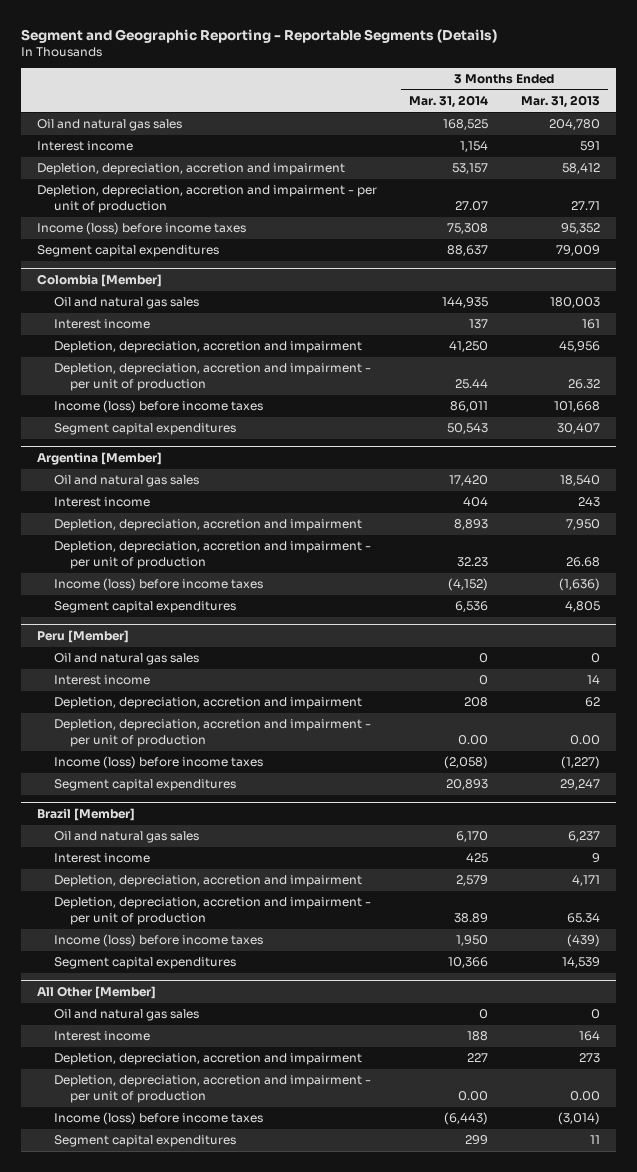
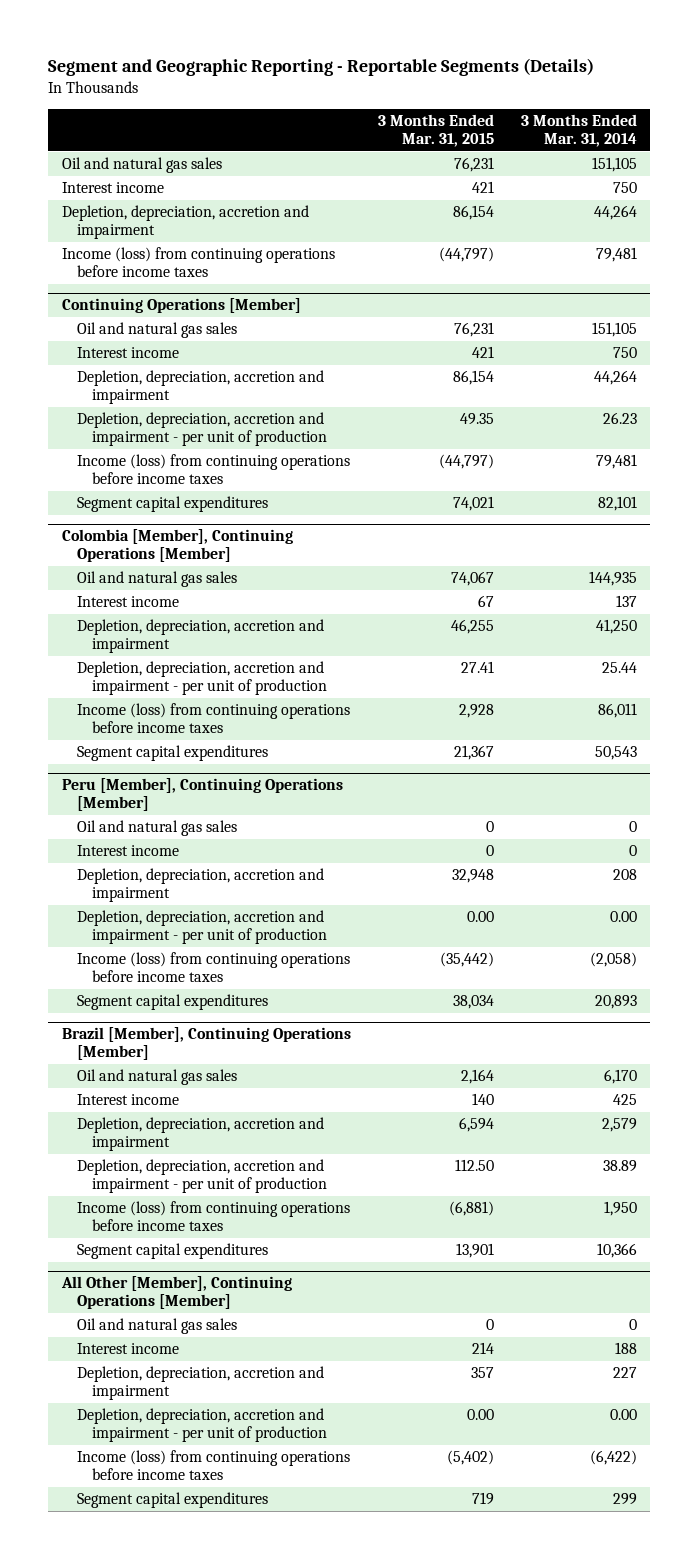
- | 3 Months Ended Mar. 31, 2014 | 3 Months Ended Mar. 31, 2013
+ | 3 Months Ended Mar. 31, 2015 | 3 Months Ended Mar. 31, 2014
- Oil and natural gas sales | 168,525 | 204,780
- Interest income | 1,154 | 591
- Depletion, depreciation, accretion and impairment | 53,157 | 58,412
- Depletion, depreciation, accretion and impairment - per unit of production | 27.07 | 27.71
- Income (loss) before income taxes | 75,308 | 95,352
- Segment capital expenditures | 88,637 | 79,009
- Colombia [Member]
+ Oil and natural gas sales | 76,231 | 151,105
+ Interest income | 421 | 750
+ Depletion, depreciation, accretion and impairment | 86,154 | 44,264
+ Income (loss) from continuing operations before income taxes | (44,797) | 79,481
+ Continuing Operations [Member]
+ Oil and natural gas sales | 76,231 | 151,105
+ Interest income | 421 | 750
+ Depletion, depreciation, accretion and impairment | 86,154 | 44,264
+ Depletion, depreciation, accretion and impairment - per unit of production | 49.35 | 26.23
+ Income (loss) from continuing operations before income taxes | (44,797) | 79,481
+ Segment capital expenditures | 74,021 | 82,101
+ Colombia [Member], Continuing Operations [Member]
- Income (loss) before income taxes | 86,011 | 101,668
+ Income (loss) from continuing operations before income taxes | 2,928 | 86,011
- Argentina [Member]
- Oil and natural gas sales | 17,420 | 18,540
- Interest income | 404 | 243
- Depletion, depreciation, accretion and impairment | 8,893 | 7,950
- Depletion, depreciation, accretion and impairment - per unit of production | 32.23 | 26.68
- Income (loss) before income taxes | (4,152) | (1,636)
- Segment capital expenditures | 6,536 | 4,805
- Peru [Member]
+ Peru [Member], Continuing Operations [Member]
- Income (loss) before income taxes | (2,058) | (1,227)
+ Income (loss) from continuing operations before income taxes | (35,442) | (2,058)
- Brazil [Member]
+ Brazil [Member], Continuing Operations [Member]
- Income (loss) before income taxes | 1,950 | (439)
+ Income (loss) from continuing operations before income taxes | (6,881) | 1,950
- All Other [Member]
+ All Other [Member], Continuing Operations [Member]
- Income (loss) before income taxes | (6,443) | (3,014)
+ Income (loss) from continuing operations before income taxes | (5,402) | (6,422)

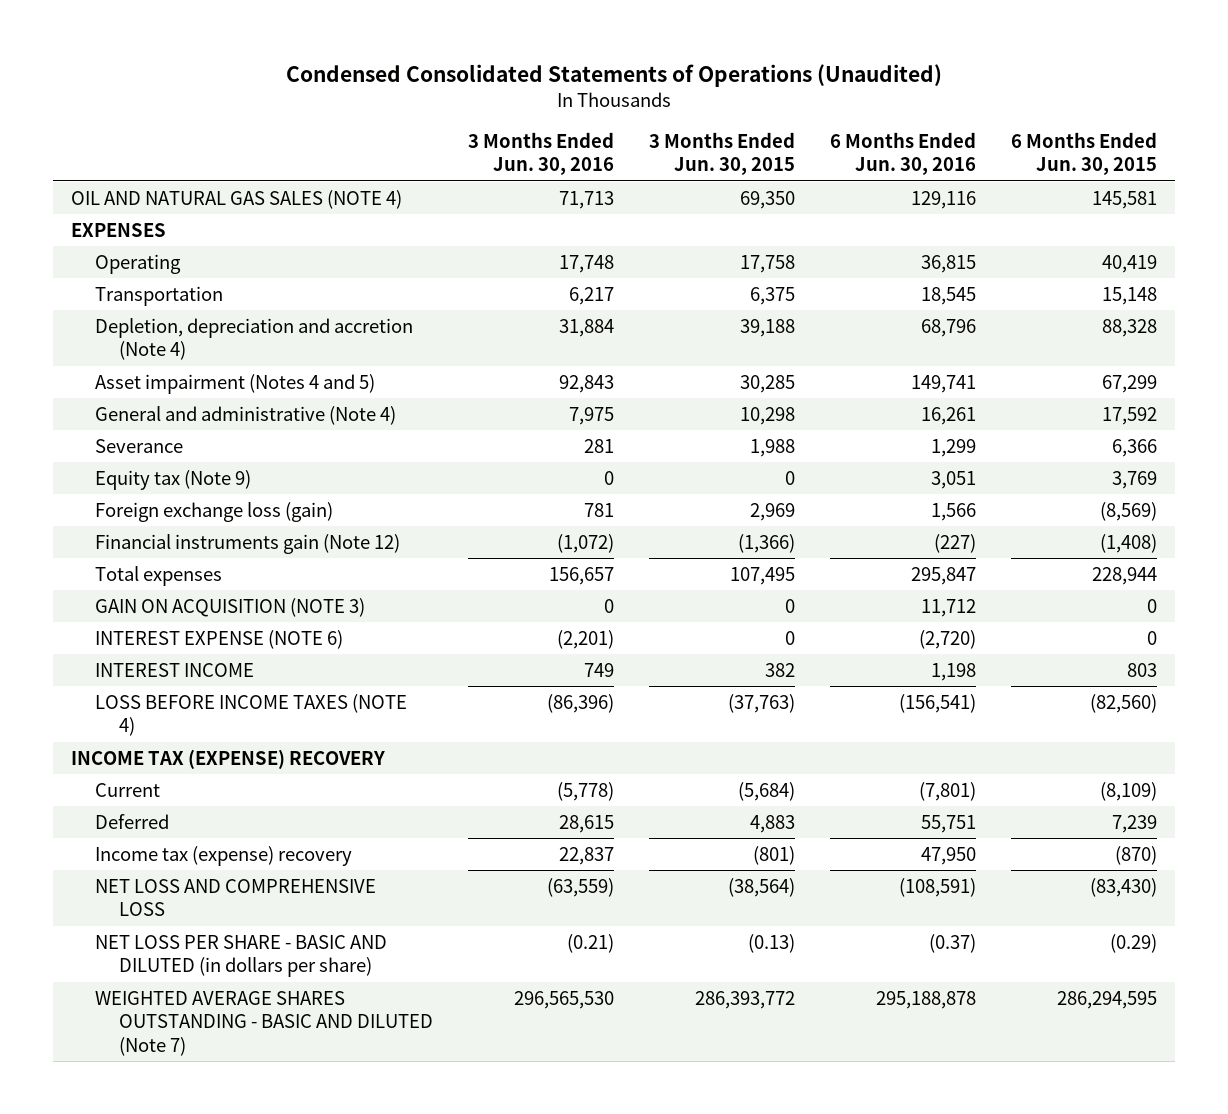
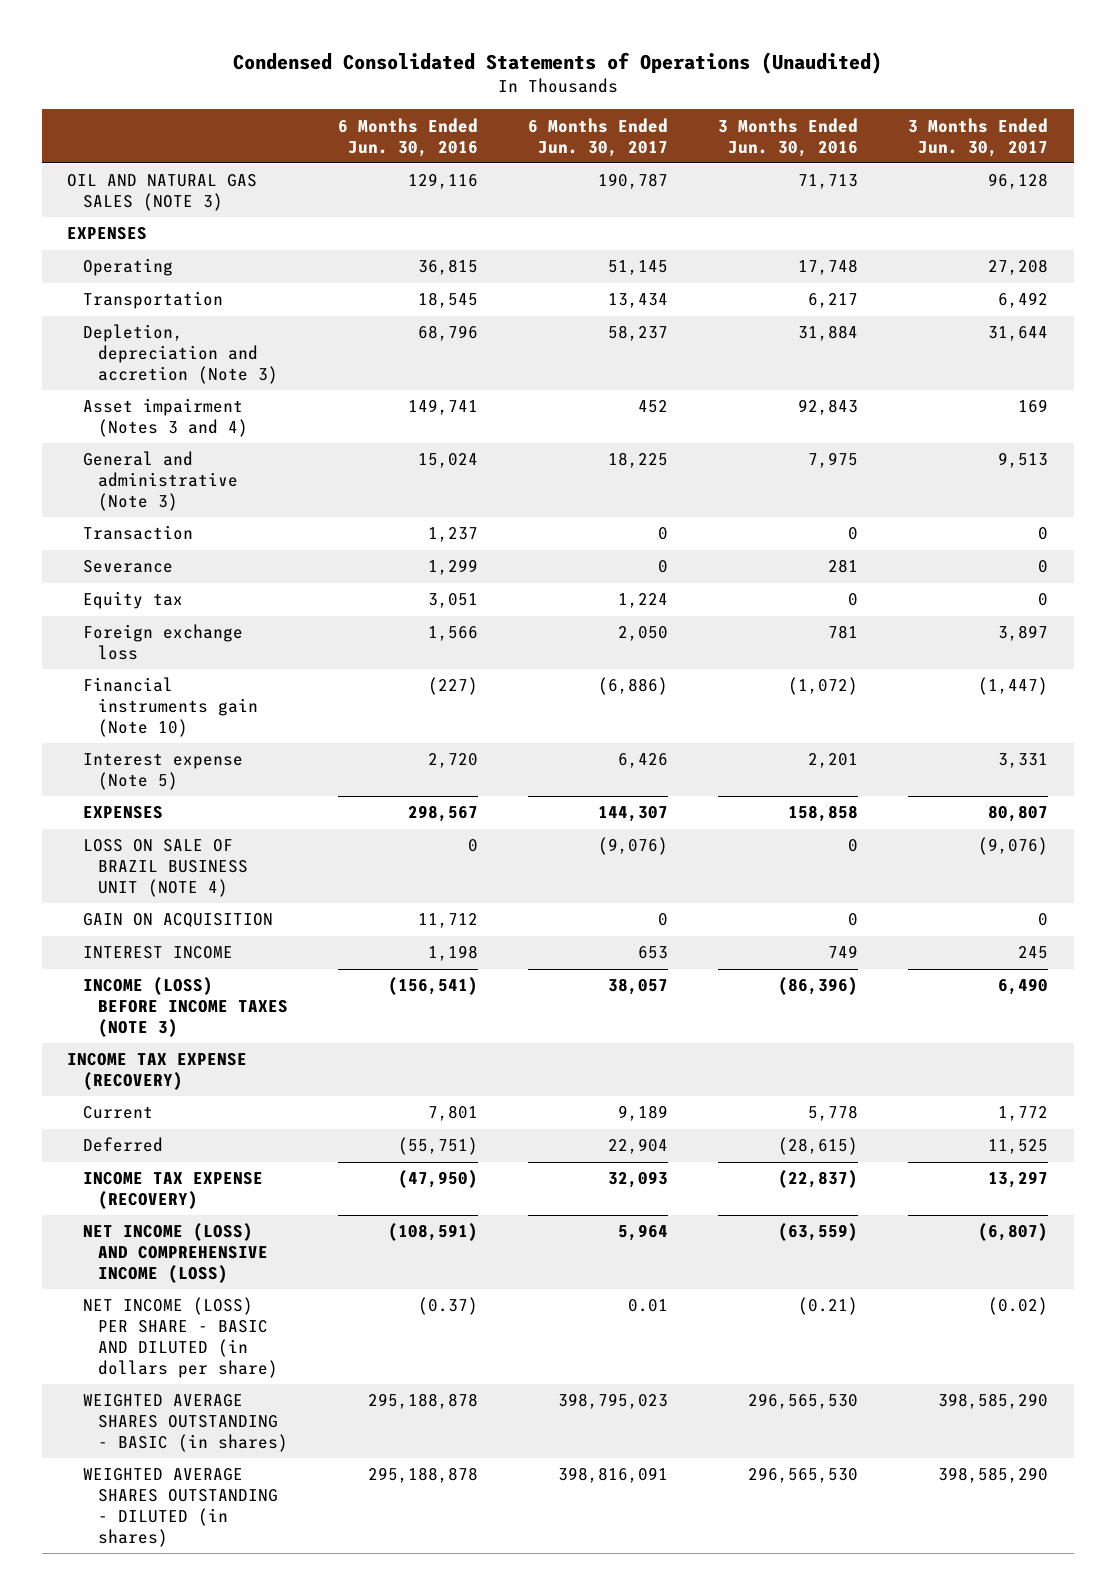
- | 3 Months Ended Jun. 30, 2016 | 3 Months Ended Jun. 30, 2015 | 6 Months Ended Jun. 30, 2016 | 6 Months Ended Jun. 30, 2015
+ | 6 Months Ended Jun. 30, 2016 | 6 Months Ended Jun. 30, 2017 | 3 Months Ended Jun. 30, 2016 | 3 Months Ended Jun. 30, 2017
- OIL AND NATURAL GAS SALES (NOTE 4) | 71,713 | 69,350 | 129,116 | 145,581
+ OIL AND NATURAL GAS SALES (NOTE 3) | 129,116 | 190,787 | 71,713 | 96,128
- Depletion, depreciation and accretion (Note 4) | 31,884 | 39,188 | 68,796 | 88,328
- Asset impairment (Notes 4 and 5) | 92,843 | 30,285 | 149,741 | 67,299
- General and administrative (Note 4) | 7,975 | 10,298 | 16,261 | 17,592
+ Depletion, depreciation and accretion (Note 3) | 68,796 | 58,237 | 31,884 | 31,644
+ Asset impairment (Notes 3 and 4) | 149,741 | 452 | 92,843 | 169
+ General and administrative (Note 3) | 15,024 | 18,225 | 7,975 | 9,513
+ Transaction | 1,237 | 0 | 0 | 0
- Equity tax (Note 9) | 0 | 0 | 3,051 | 3,769
- Foreign exchange loss (gain) | 781 | 2,969 | 1,566 | (8,569)
- Financial instruments gain (Note 12) | (1,072) | (1,366) | (227) | (1,408)
- Total expenses | 156,657 | 107,495 | 295,847 | 228,944
- GAIN ON ACQUISITION (NOTE 3) | 0 | 0 | 11,712 | 0
- INTEREST EXPENSE (NOTE 6) | (2,201) | 0 | (2,720) | 0
+ Equity tax | 3,051 | 1,224 | 0 | 0
+ Foreign exchange loss | 1,566 | 2,050 | 781 | 3,897
+ Financial instruments gain (Note 10) | (227) | (6,886) | (1,072) | (1,447)
+ Interest expense (Note 5) | 2,720 | 6,426 | 2,201 | 3,331
+ EXPENSES | 298,567 | 144,307 | 158,858 | 80,807
+ LOSS ON SALE OF BRAZIL BUSINESS UNIT (NOTE 4) | 0 | (9,076) | 0 | (9,076)
+ GAIN ON ACQUISITION | 11,712 | 0 | 0 | 0
- LOSS BEFORE INCOME TAXES (NOTE 4) | (86,396) | (37,763) | (156,541) | (82,560)
- INCOME TAX (EXPENSE) RECOVERY
- Current | (5,778) | (5,684) | (7,801) | (8,109)
- Deferred | 28,615 | 4,883 | 55,751 | 7,239
- Income tax (expense) recovery | 22,837 | (801) | 47,950 | (870)
- NET LOSS AND COMPREHENSIVE LOSS | (63,559) | (38,564) | (108,591) | (83,430)
- NET LOSS PER SHARE - BASIC AND DILUTED (in dollars per share) | (0.21) | (0.13) | (0.37) | (0.29)
- WEIGHTED AVERAGE SHARES OUTSTANDING - BASIC AND DILUTED (Note 7) | 296,565,530 | 286,393,772 | 295,188,878 | 286,294,595
+ INCOME (LOSS) BEFORE INCOME TAXES (NOTE 3) | (156,541) | 38,057 | (86,396) | 6,490
+ INCOME TAX EXPENSE (RECOVERY)
+ Current | 7,801 | 9,189 | 5,778 | 1,772
+ Deferred | (55,751) | 22,904 | (28,615) | 11,525
+ INCOME TAX EXPENSE (RECOVERY) | (47,950) | 32,093 | (22,837) | 13,297
+ NET INCOME (LOSS) AND COMPREHENSIVE INCOME (LOSS) | (108,591) | 5,964 | (63,559) | (6,807)
+ NET INCOME (LOSS) PER SHARE - BASIC AND DILUTED (in dollars per share) | (0.37) | 0.01 | (0.21) | (0.02)
+ WEIGHTED AVERAGE SHARES OUTSTANDING - BASIC (in shares) | 295,188,878 | 398,795,023 | 296,565,530 | 398,585,290
+ WEIGHTED AVERAGE SHARES OUTSTANDING - DILUTED (in shares) | 295,188,878 | 398,816,091 | 296,565,530 | 398,585,290

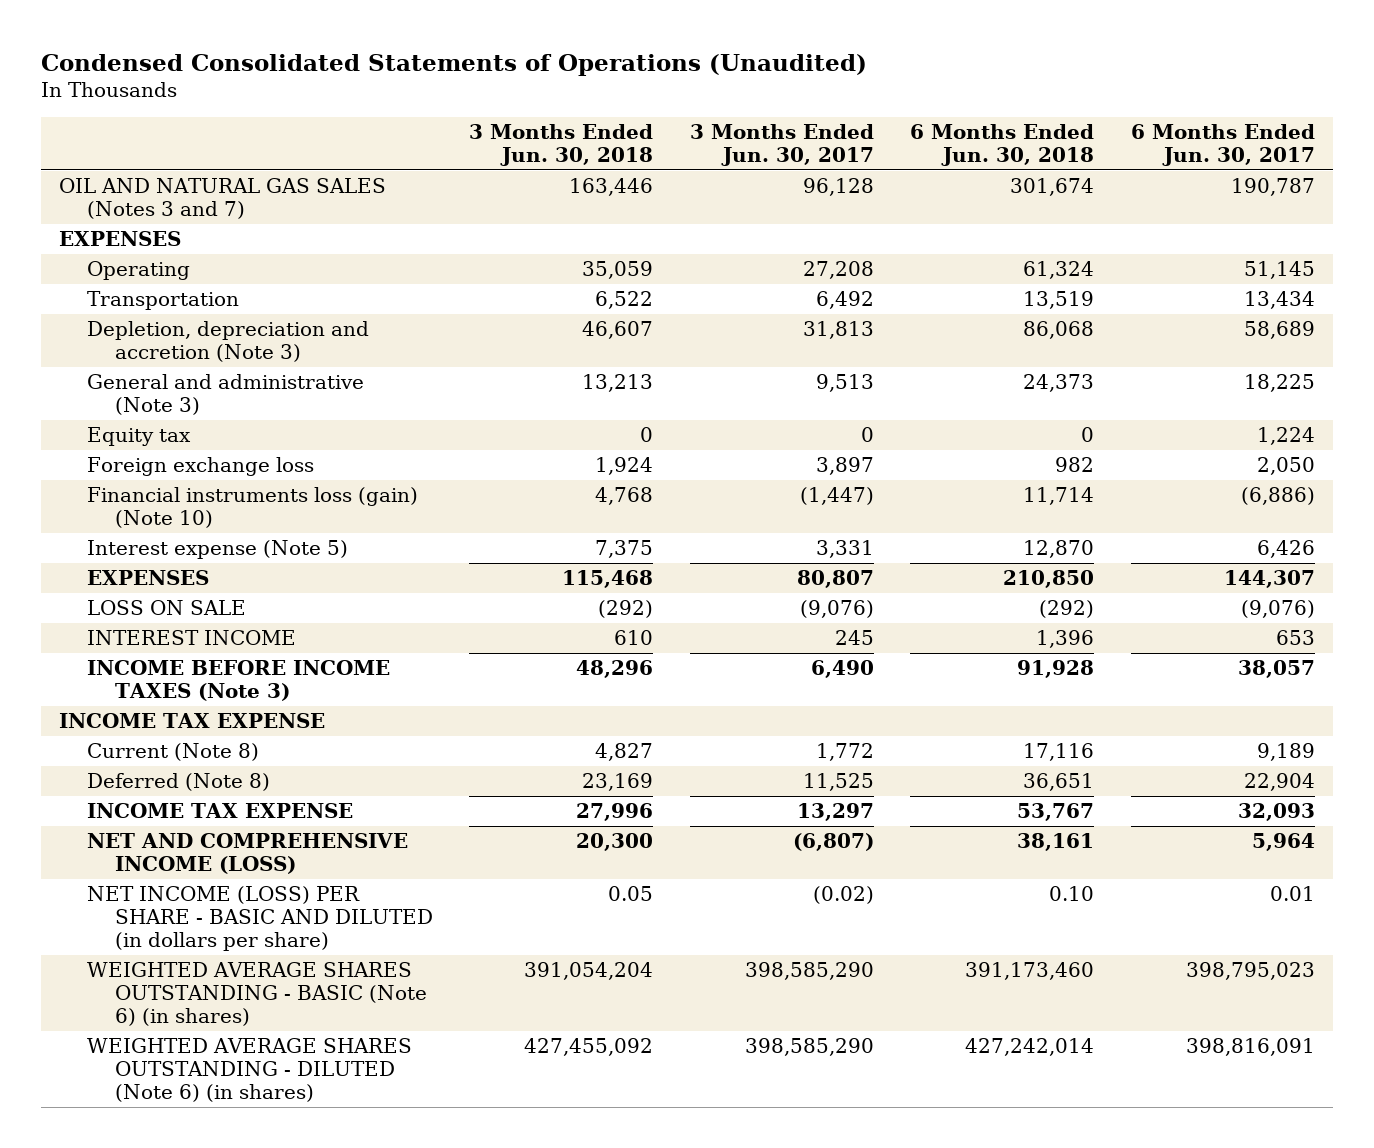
- | 6 Months Ended Jun. 30, 2016 | 6 Months Ended Jun. 30, 2017 | 3 Months Ended Jun. 30, 2016 | 3 Months Ended Jun. 30, 2017
+ | 3 Months Ended Jun. 30, 2018 | 3 Months Ended Jun. 30, 2017 | 6 Months Ended Jun. 30, 2018 | 6 Months Ended Jun. 30, 2017
- OIL AND NATURAL GAS SALES (NOTE 3) | 129,116 | 190,787 | 71,713 | 96,128
+ OIL AND NATURAL GAS SALES (Notes 3 and 7) | 163,446 | 96,128 | 301,674 | 190,787
- Depletion, depreciation and accretion (Note 3) | 68,796 | 58,237 | 31,884 | 31,644
- Asset impairment (Notes 3 and 4) | 149,741 | 452 | 92,843 | 169
+ Depletion, depreciation and accretion (Note 3) | 46,607 | 31,813 | 86,068 | 58,689
- Transaction | 1,237 | 0 | 0 | 0
- Severance | 1,299 | 0 | 281 | 0
- Financial instruments gain (Note 10) | (227) | (6,886) | (1,072) | (1,447)
+ Financial instruments loss (gain) (Note 10) | 4,768 | (1,447) | 11,714 | (6,886)
- LOSS ON SALE OF BRAZIL BUSINESS UNIT (NOTE 4) | 0 | (9,076) | 0 | (9,076)
- GAIN ON ACQUISITION | 11,712 | 0 | 0 | 0
+ LOSS ON SALE | (292) | (9,076) | (292) | (9,076)
- INCOME (LOSS) BEFORE INCOME TAXES (NOTE 3) | (156,541) | 38,057 | (86,396) | 6,490
- INCOME TAX EXPENSE (RECOVERY)
- Current | 7,801 | 9,189 | 5,778 | 1,772
- Deferred | (55,751) | 22,904 | (28,615) | 11,525
- INCOME TAX EXPENSE (RECOVERY) | (47,950) | 32,093 | (22,837) | 13,297
- NET INCOME (LOSS) AND COMPREHENSIVE INCOME (LOSS) | (108,591) | 5,964 | (63,559) | (6,807)
+ INCOME BEFORE INCOME TAXES (Note 3) | 48,296 | 6,490 | 91,928 | 38,057
+ INCOME TAX EXPENSE
+ Current (Note 8) | 4,827 | 1,772 | 17,116 | 9,189
+ Deferred (Note 8) | 23,169 | 11,525 | 36,651 | 22,904
+ INCOME TAX EXPENSE | 27,996 | 13,297 | 53,767 | 32,093
+ NET AND COMPREHENSIVE INCOME (LOSS) | 20,300 | (6,807) | 38,161 | 5,964
- WEIGHTED AVERAGE SHARES OUTSTANDING - BASIC (in shares) | 295,188,878 | 398,795,023 | 296,565,530 | 398,585,290
- WEIGHTED AVERAGE SHARES OUTSTANDING - DILUTED (in shares) | 295,188,878 | 398,816,091 | 296,565,530 | 398,585,290
+ WEIGHTED AVERAGE SHARES OUTSTANDING - BASIC (Note 6) (in shares) | 391,054,204 | 398,585,290 | 391,173,460 | 398,795,023
+ WEIGHTED AVERAGE SHARES OUTSTANDING - DILUTED (Note 6) (in shares) | 427,455,092 | 398,585,290 | 427,242,014 | 398,816,091

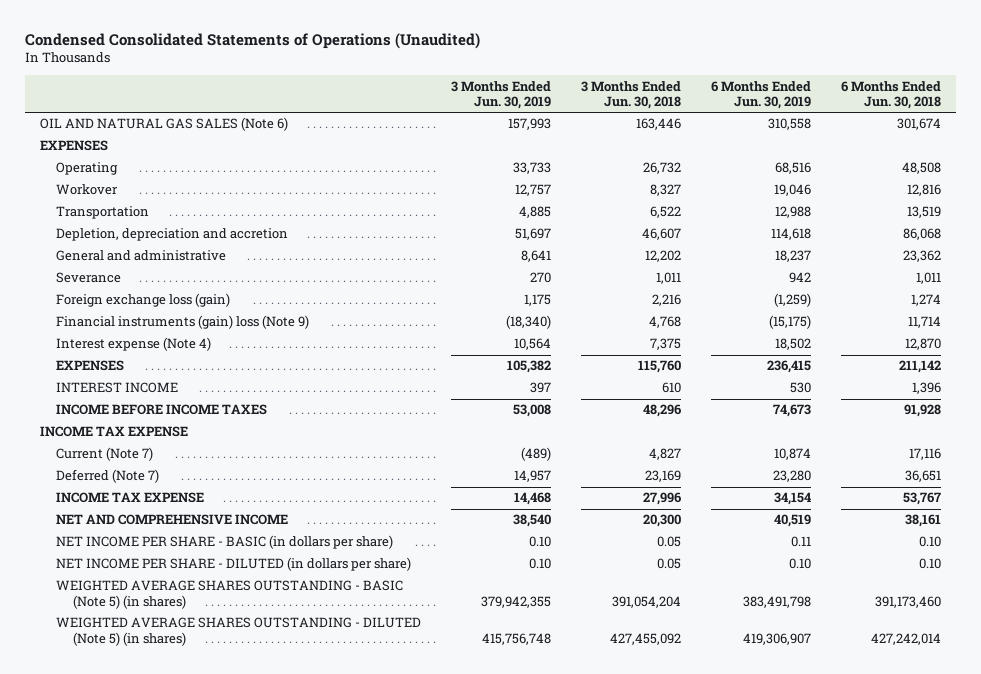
- | 3 Months Ended Jun. 30, 2018 | 3 Months Ended Jun. 30, 2017 | 6 Months Ended Jun. 30, 2018 | 6 Months Ended Jun. 30, 2017
+ | 3 Months Ended Jun. 30, 2019 | 3 Months Ended Jun. 30, 2018 | 6 Months Ended Jun. 30, 2019 | 6 Months Ended Jun. 30, 2018
- OIL AND NATURAL GAS SALES (Notes 3 and 7) | 163,446 | 96,128 | 301,674 | 190,787
+ OIL AND NATURAL GAS SALES (Note 6) | 157,993 | 163,446 | 310,558 | 301,674
- Operating | 35,059 | 27,208 | 61,324 | 51,145
+ Operating | 33,733 | 26,732 | 68,516 | 48,508
+ Workover | 12,757 | 8,327 | 19,046 | 12,816
- Depletion, depreciation and accretion (Note 3) | 46,607 | 31,813 | 86,068 | 58,689
- General and administrative (Note 3) | 13,213 | 9,513 | 24,373 | 18,225
- Equity tax | 0 | 0 | 0 | 1,224
- Foreign exchange loss | 1,924 | 3,897 | 982 | 2,050
- Financial instruments loss (gain) (Note 10) | 4,768 | (1,447) | 11,714 | (6,886)
- Interest expense (Note 5) | 7,375 | 3,331 | 12,870 | 6,426
- EXPENSES | 115,468 | 80,807 | 210,850 | 144,307
- LOSS ON SALE | (292) | (9,076) | (292) | (9,076)
+ Depletion, depreciation and accretion | 51,697 | 46,607 | 114,618 | 86,068
+ General and administrative | 8,641 | 12,202 | 18,237 | 23,362
+ Severance | 270 | 1,011 | 942 | 1,011
+ Foreign exchange loss (gain) | 1,175 | 2,216 | (1,259) | 1,274
+ Financial instruments (gain) loss (Note 9) | (18,340) | 4,768 | (15,175) | 11,714
+ Interest expense (Note 4) | 10,564 | 7,375 | 18,502 | 12,870
+ EXPENSES | 105,382 | 115,760 | 236,415 | 211,142
- INCOME BEFORE INCOME TAXES (Note 3) | 48,296 | 6,490 | 91,928 | 38,057
+ INCOME BEFORE INCOME TAXES | 53,008 | 48,296 | 74,673 | 91,928
- Current (Note 8) | 4,827 | 1,772 | 17,116 | 9,189
- Deferred (Note 8) | 23,169 | 11,525 | 36,651 | 22,904
+ Current (Note 7) | (489) | 4,827 | 10,874 | 17,116
+ Deferred (Note 7) | 14,957 | 23,169 | 23,280 | 36,651
- NET AND COMPREHENSIVE INCOME (LOSS) | 20,300 | (6,807) | 38,161 | 5,964
- NET INCOME (LOSS) PER SHARE - BASIC AND DILUTED (in dollars per share) | 0.05 | (0.02) | 0.10 | 0.01
- WEIGHTED AVERAGE SHARES OUTSTANDING - BASIC (Note 6) (in shares) | 391,054,204 | 398,585,290 | 391,173,460 | 398,795,023
- WEIGHTED AVERAGE SHARES OUTSTANDING - DILUTED (Note 6) (in shares) | 427,455,092 | 398,585,290 | 427,242,014 | 398,816,091
+ NET AND COMPREHENSIVE INCOME | 38,540 | 20,300 | 40,519 | 38,161
+ NET INCOME PER SHARE - BASIC (in dollars per share) | 0.10 | 0.05 | 0.11 | 0.10
+ NET INCOME PER SHARE - DILUTED (in dollars per share) | 0.10 | 0.05 | 0.10 | 0.10
+ WEIGHTED AVERAGE SHARES OUTSTANDING - BASIC (Note 5) (in shares) | 379,942,355 | 391,054,204 | 383,491,798 | 391,173,460
+ WEIGHTED AVERAGE SHARES OUTSTANDING - DILUTED (Note 5) (in shares) | 415,756,748 | 427,455,092 | 419,306,907 | 427,242,014

